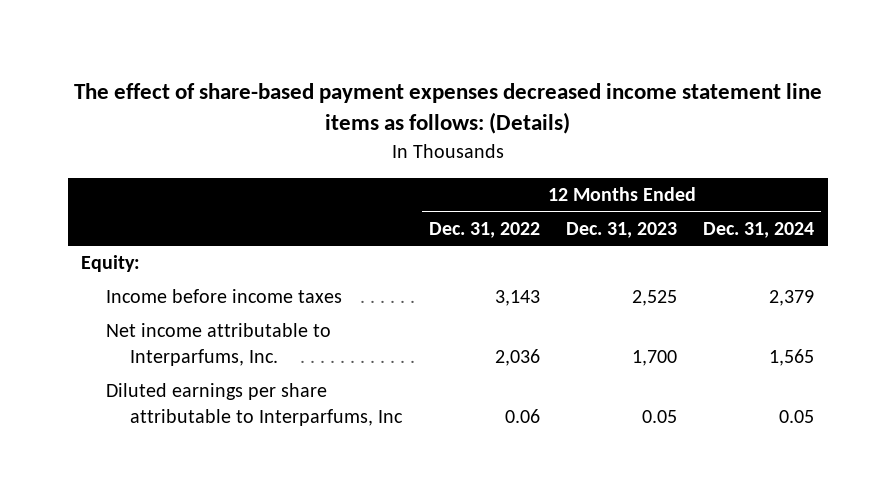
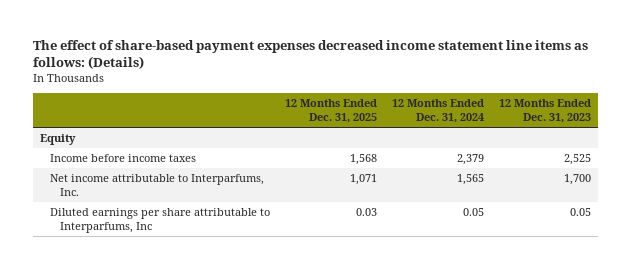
- | 12 Months Ended Dec. 31, 2022 | 12 Months Ended Dec. 31, 2023 | 12 Months Ended Dec. 31, 2024
+ | 12 Months Ended Dec. 31, 2025 | 12 Months Ended Dec. 31, 2024 | 12 Months Ended Dec. 31, 2023
- Equity:
+ Equity

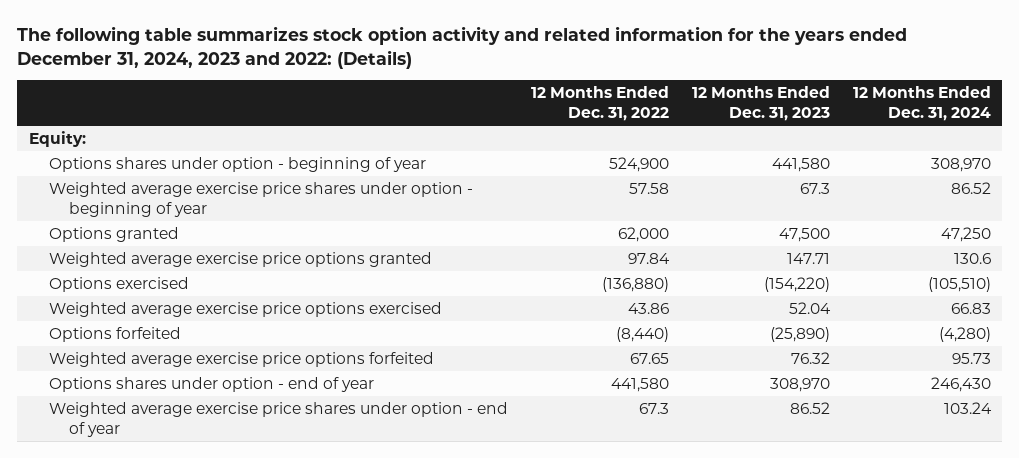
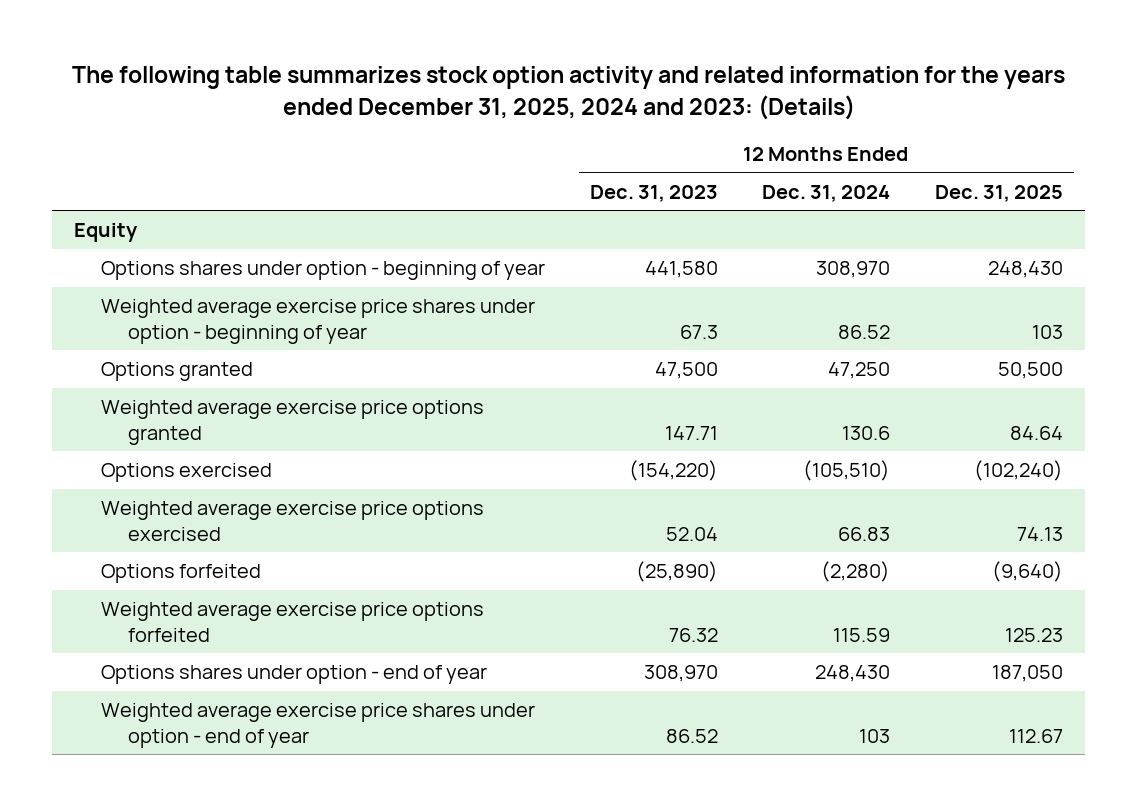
- The following table summarizes stock option activity and related information for the years ended December 31, 2024, 2023 and 2022: (Details)
+ The following table summarizes stock option activity and related information for the years ended December 31, 2025, 2024 and 2023: (Details)
- | 12 Months Ended Dec. 31, 2022 | 12 Months Ended Dec. 31, 2023 | 12 Months Ended Dec. 31, 2024
+ | 12 Months Ended Dec. 31, 2023 | 12 Months Ended Dec. 31, 2024 | 12 Months Ended Dec. 31, 2025
- Equity:
+ Equity
- Options forfeited | (8,440) | (25,890) | (4,280)
- Weighted average exercise price options forfeited | 67.65 | 76.32 | 95.73
- Options shares under option - end of year | 441,580 | 308,970 | 246,430
- Weighted average exercise price shares under option - end of year | 67.3 | 86.52 | 103.24
+ Options forfeited | (25,890) | (2,280) | (9,640)
+ Weighted average exercise price options forfeited | 76.32 | 115.59 | 125.23
+ Options shares under option - end of year | 308,970 | 248,430 | 187,050
+ Weighted average exercise price shares under option - end of year | 86.52 | 103 | 112.67

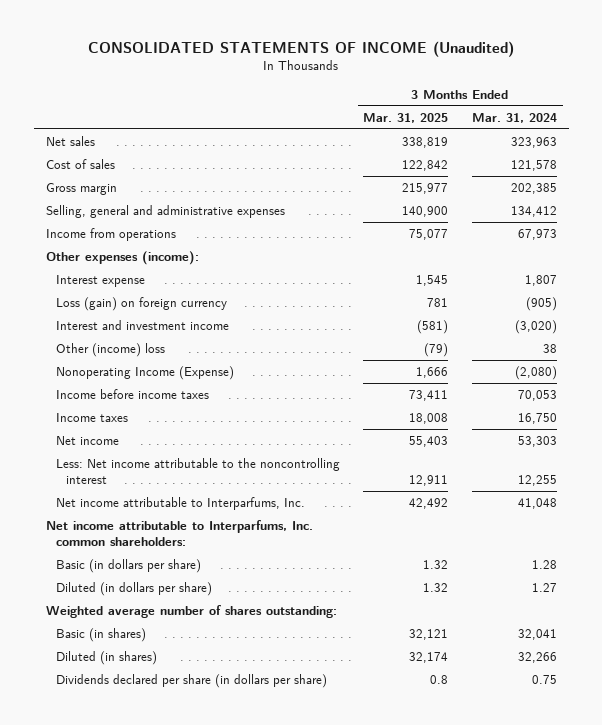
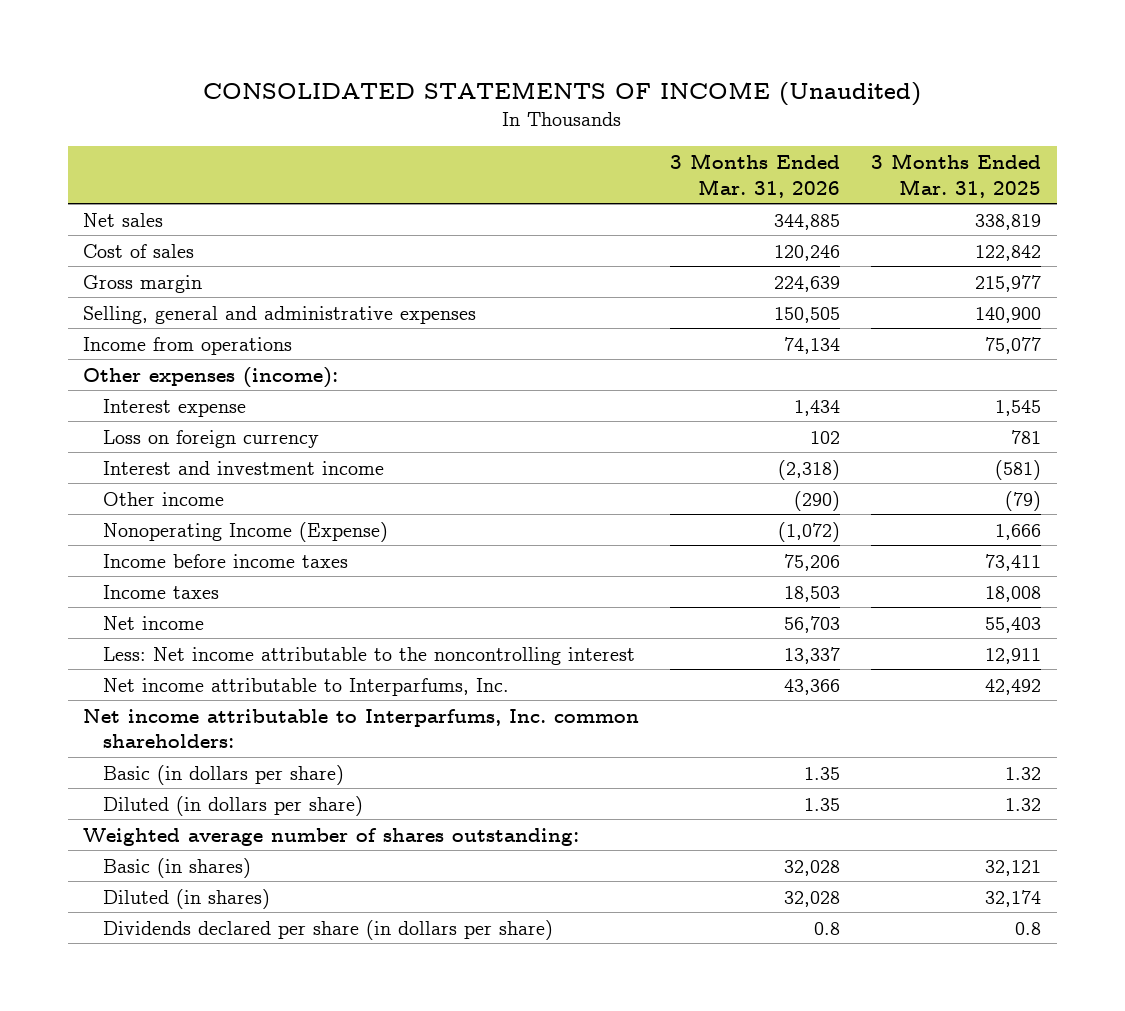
- | 3 Months Ended Mar. 31, 2025 | 3 Months Ended Mar. 31, 2024
+ | 3 Months Ended Mar. 31, 2026 | 3 Months Ended Mar. 31, 2025
- Loss (gain) on foreign currency | 781 | (905)
+ Loss on foreign currency | 102 | 781
- Other (income) loss | (79) | 38
+ Other income | (290) | (79)

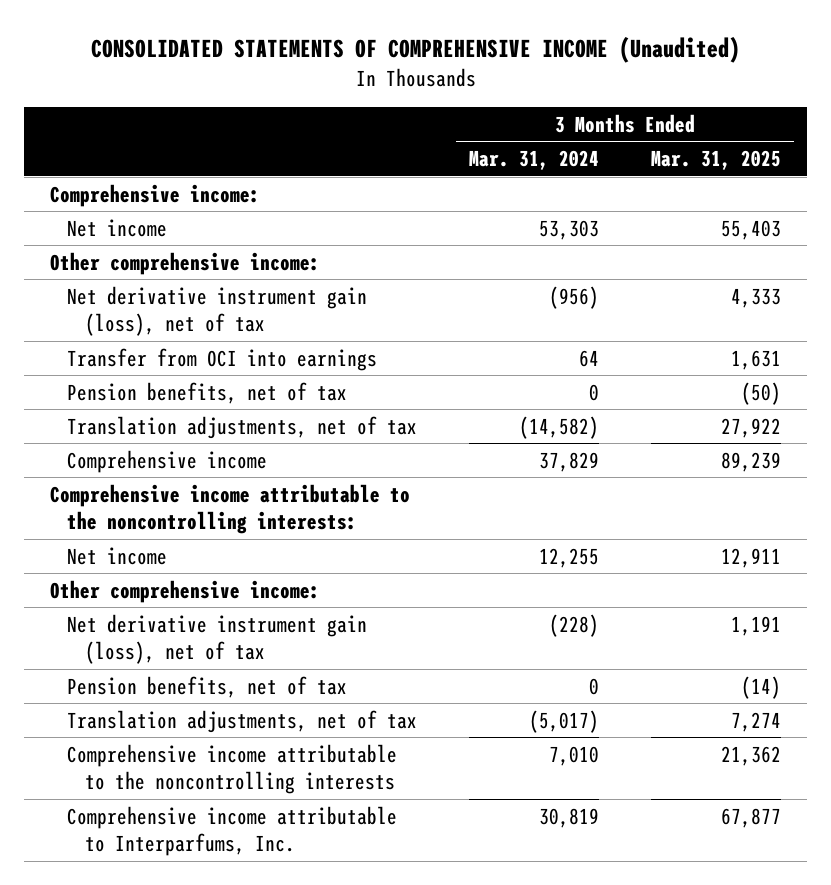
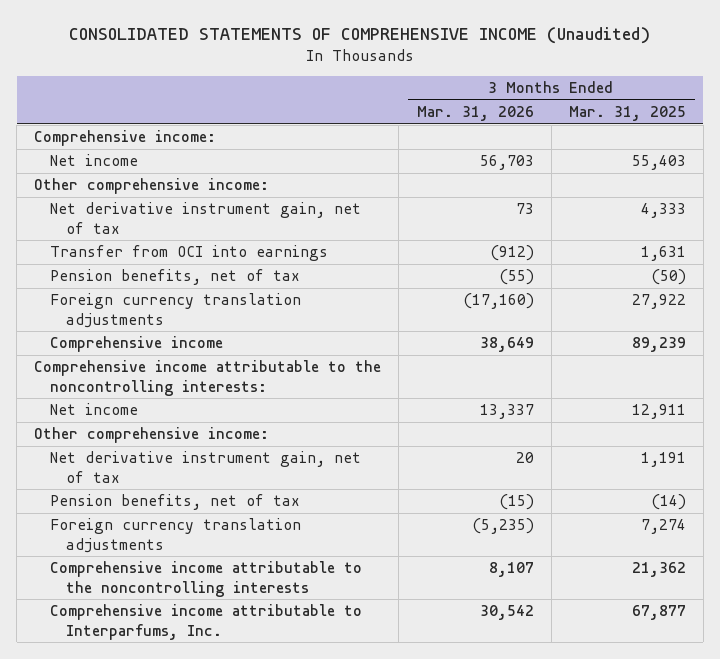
- | 3 Months Ended Mar. 31, 2024 | 3 Months Ended Mar. 31, 2025
+ | 3 Months Ended Mar. 31, 2026 | 3 Months Ended Mar. 31, 2025
- Net derivative instrument gain (loss), net of tax | (956) | 4,333
+ Net derivative instrument gain, net of tax | 73 | 4,333
- Translation adjustments, net of tax | (14,582) | 27,922
+ Foreign currency translation adjustments | (17,160) | 27,922
- Net derivative instrument gain (loss), net of tax | (228) | 1,191
+ Net derivative instrument gain, net of tax | 20 | 1,191
- Translation adjustments, net of tax | (5,017) | 7,274
+ Foreign currency translation adjustments | (5,235) | 7,274

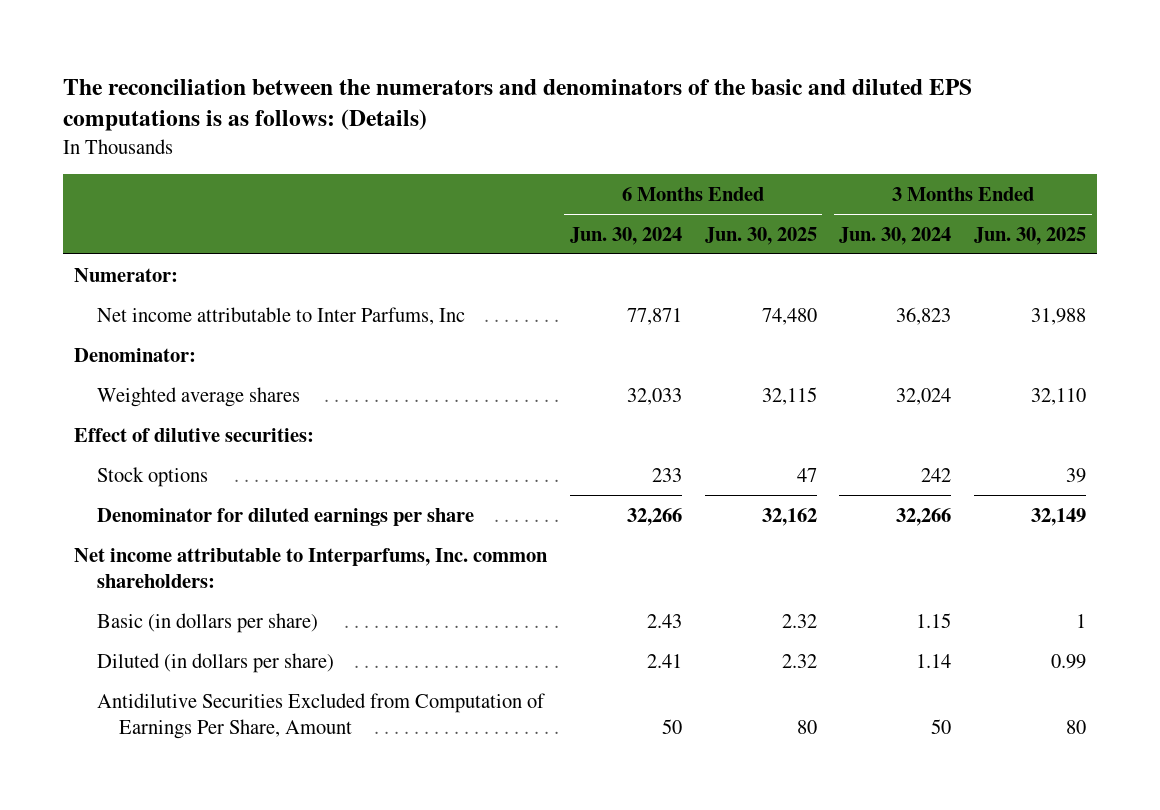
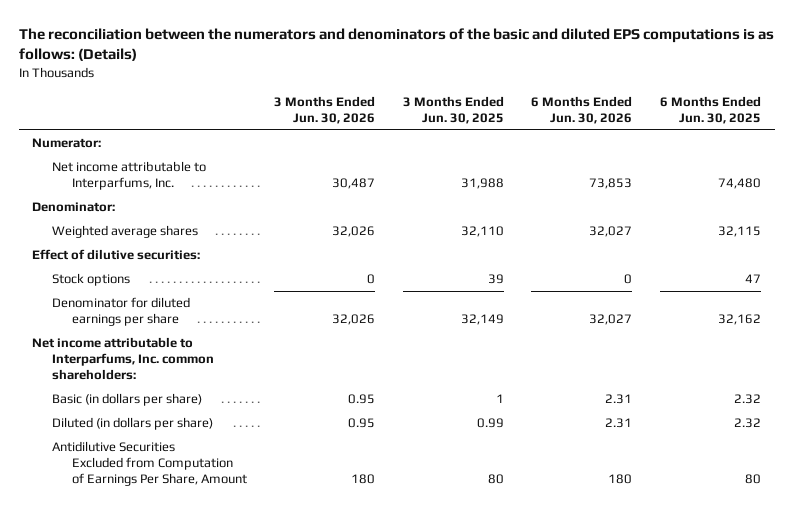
- | 6 Months Ended Jun. 30, 2024 | 6 Months Ended Jun. 30, 2025 | 3 Months Ended Jun. 30, 2024 | 3 Months Ended Jun. 30, 2025
+ | 3 Months Ended Jun. 30, 2026 | 3 Months Ended Jun. 30, 2025 | 6 Months Ended Jun. 30, 2026 | 6 Months Ended Jun. 30, 2025
- Net income attributable to Inter Parfums, Inc | 77,871 | 74,480 | 36,823 | 31,988
+ Net income attributable to Interparfums, Inc. | 30,487 | 31,988 | 73,853 | 74,480

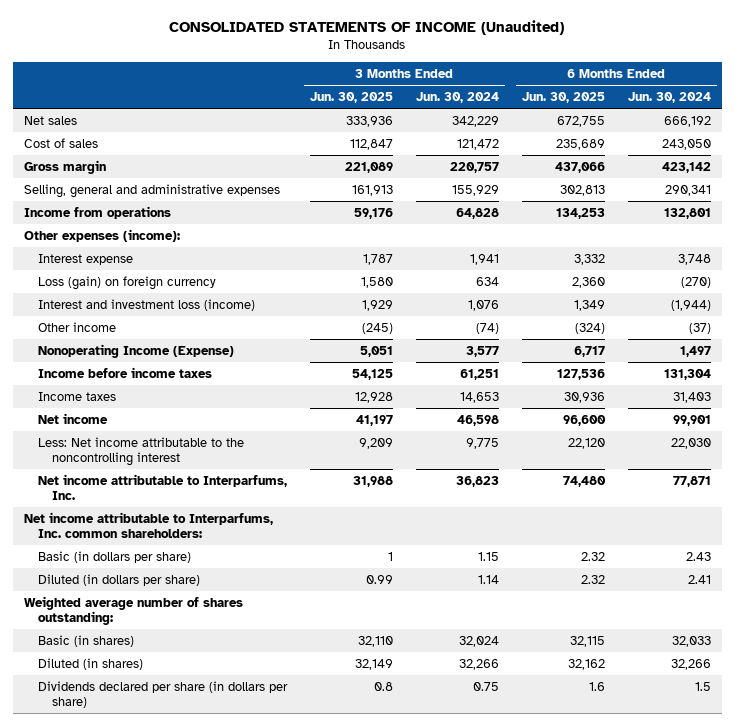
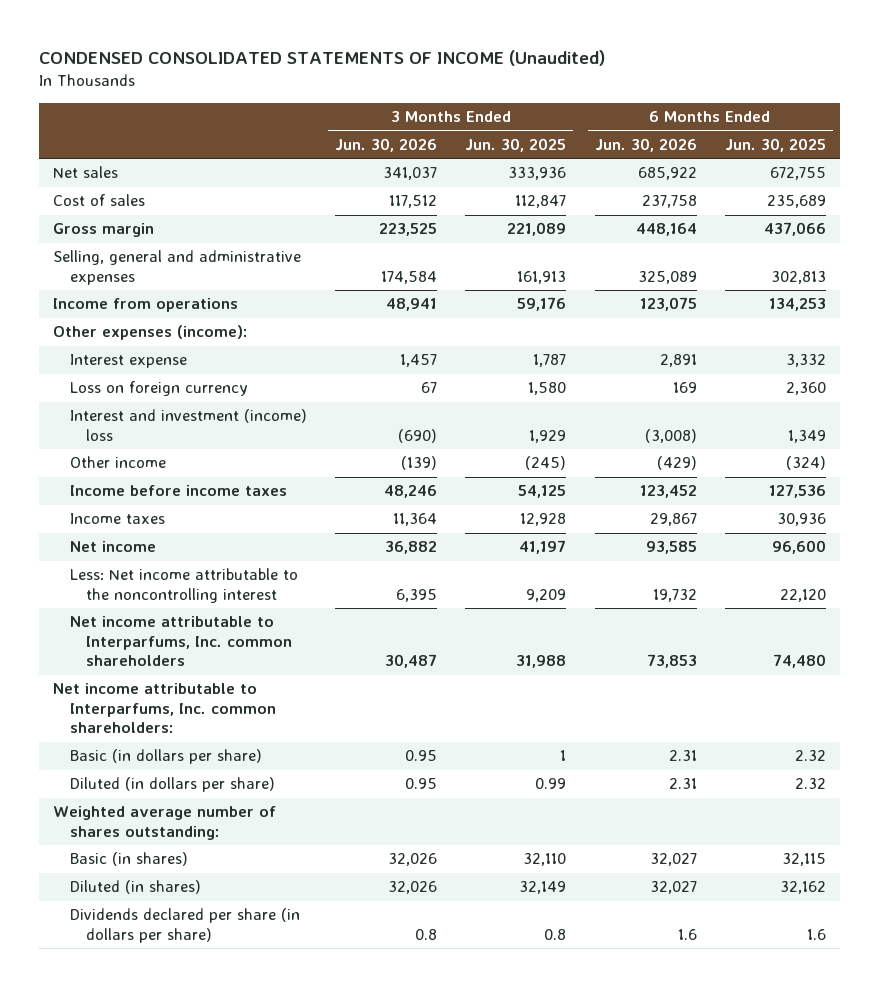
- CONSOLIDATED STATEMENTS OF INCOME (Unaudited)
+ CONDENSED CONSOLIDATED STATEMENTS OF INCOME (Unaudited)
- | 3 Months Ended Jun. 30, 2025 | 3 Months Ended Jun. 30, 2024 | 6 Months Ended Jun. 30, 2025 | 6 Months Ended Jun. 30, 2024
+ | 3 Months Ended Jun. 30, 2026 | 3 Months Ended Jun. 30, 2025 | 6 Months Ended Jun. 30, 2026 | 6 Months Ended Jun. 30, 2025
- Loss (gain) on foreign currency | 1,580 | 634 | 2,360 | (270)
- Interest and investment loss (income) | 1,929 | 1,076 | 1,349 | (1,944)
+ Loss on foreign currency | 67 | 1,580 | 169 | 2,360
+ Interest and investment (income) loss | (690) | 1,929 | (3,008) | 1,349
- Nonoperating Income (Expense) | 5,051 | 3,577 | 6,717 | 1,497
- Net income attributable to Interparfums, Inc. | 31,988 | 36,823 | 74,480 | 77,871
+ Net income attributable to Interparfums, Inc. common shareholders | 30,487 | 31,988 | 73,853 | 74,480

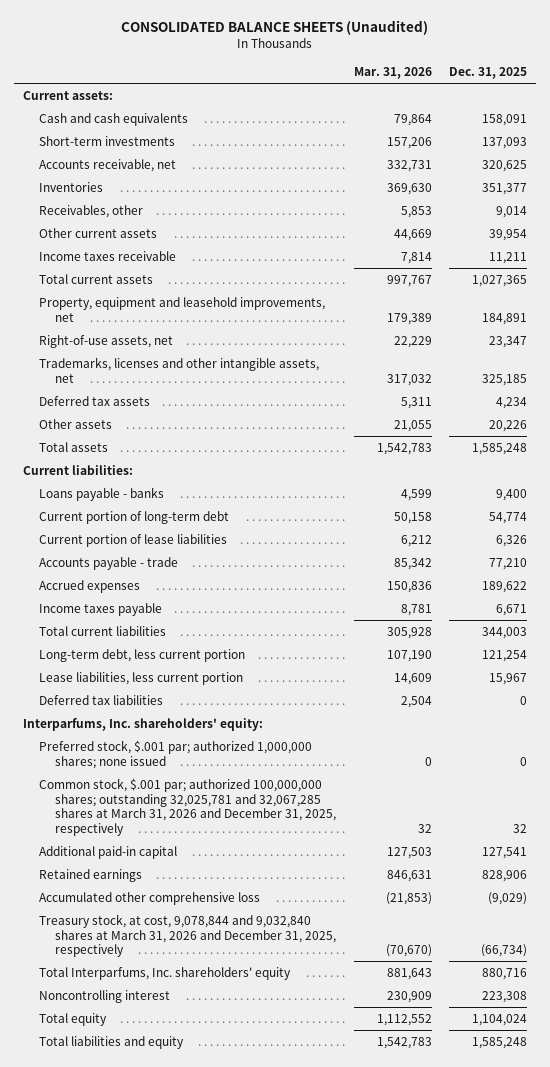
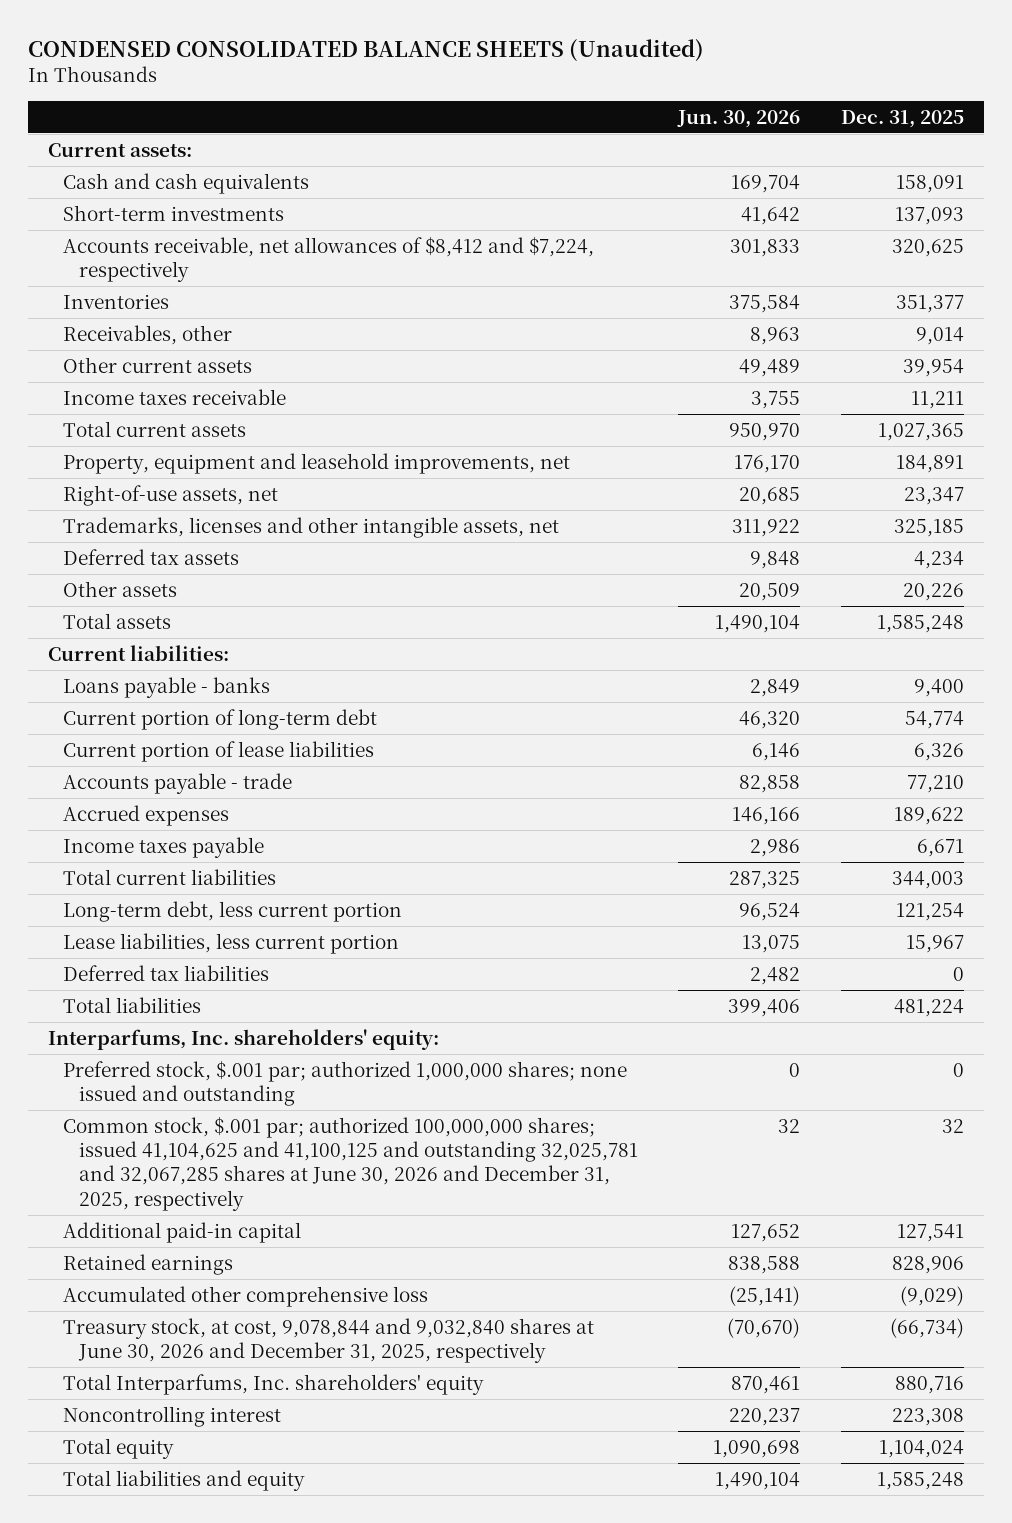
- CONSOLIDATED BALANCE SHEETS (Unaudited)
+ CONDENSED CONSOLIDATED BALANCE SHEETS (Unaudited)
- | Mar. 31, 2026 | Dec. 31, 2025
+ | Jun. 30, 2026 | Dec. 31, 2025
- Accounts receivable, net | 332,731 | 320,625
+ Accounts receivable, net allowances of $8,412 and $7,224, respectively | 301,833 | 320,625
+ Total liabilities | 399,406 | 481,224
- Preferred stock, $.001 par; authorized 1,000,000 shares; none issued | 0 | 0
- Common stock, $.001 par; authorized 100,000,000 shares; outstanding 32,025,781 and 32,067,285 shares at March 31, 2026 and December 31, 2025, respectively | 32 | 32
+ Preferred stock, $.001 par; authorized 1,000,000 shares; none issued and outstanding | 0 | 0
+ Common stock, $.001 par; authorized 100,000,000 shares; issued 41,104,625 and 41,100,125 and outstanding 32,025,781 and 32,067,285 shares at June 30, 2026 and December 31, 2025, respectively | 32 | 32
- Treasury stock, at cost, 9,078,844 and 9,032,840 shares at March 31, 2026 and December 31, 2025, respectively | (70,670) | (66,734)
+ Treasury stock, at cost, 9,078,844 and 9,032,840 shares at June 30, 2026 and December 31, 2025, respectively | (70,670) | (66,734)

